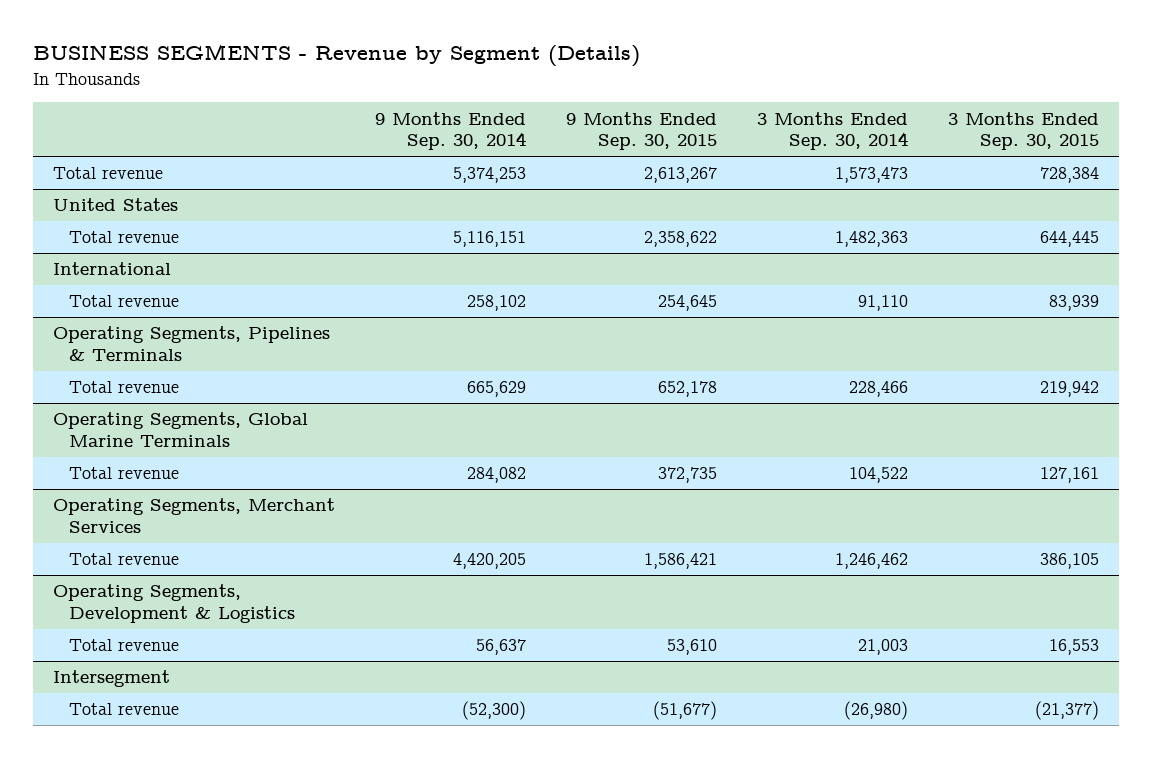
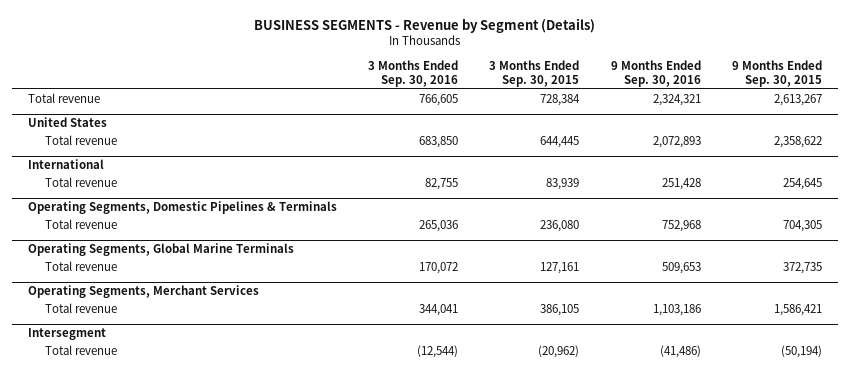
- | 9 Months Ended Sep. 30, 2014 | 9 Months Ended Sep. 30, 2015 | 3 Months Ended Sep. 30, 2014 | 3 Months Ended Sep. 30, 2015
+ | 3 Months Ended Sep. 30, 2016 | 3 Months Ended Sep. 30, 2015 | 9 Months Ended Sep. 30, 2016 | 9 Months Ended Sep. 30, 2015
- Operating Segments, Pipelines & Terminals
- Total revenue | 665,629 | 652,178 | 228,466 | 219,942
+ Operating Segments, Domestic Pipelines & Terminals
+ Total revenue | 265,036 | 236,080 | 752,968 | 704,305
- Operating Segments, Development & Logistics
- Total revenue | 56,637 | 53,610 | 21,003 | 16,553
@ Intersegment
- Total revenue | (52,300) | (51,677) | (26,980) | (21,377)
+ Total revenue | (12,544) | (20,962) | (41,486) | (50,194)

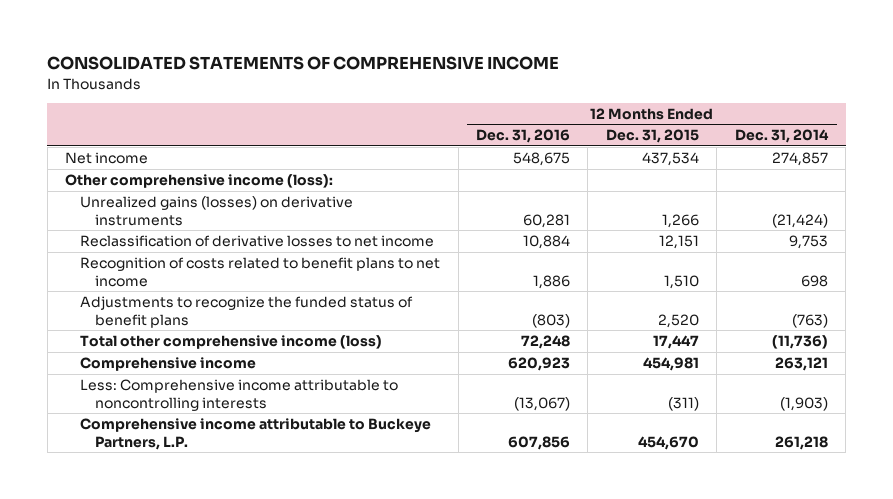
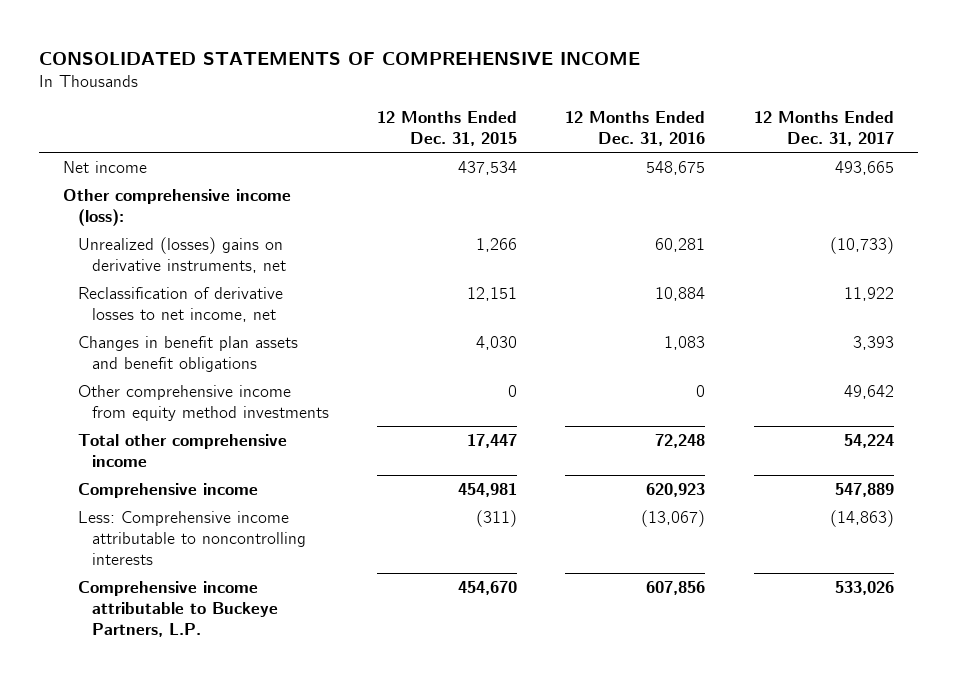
- | 12 Months Ended Dec. 31, 2016 | 12 Months Ended Dec. 31, 2015 | 12 Months Ended Dec. 31, 2014
+ | 12 Months Ended Dec. 31, 2015 | 12 Months Ended Dec. 31, 2016 | 12 Months Ended Dec. 31, 2017
- Unrealized gains (losses) on derivative instruments | 60,281 | 1,266 | (21,424)
- Reclassification of derivative losses to net income | 10,884 | 12,151 | 9,753
- Recognition of costs related to benefit plans to net income | 1,886 | 1,510 | 698
- Adjustments to recognize the funded status of benefit plans | (803) | 2,520 | (763)
- Total other comprehensive income (loss) | 72,248 | 17,447 | (11,736)
+ Unrealized (losses) gains on derivative instruments, net | 1,266 | 60,281 | (10,733)
+ Reclassification of derivative losses to net income, net | 12,151 | 10,884 | 11,922
+ Changes in benefit plan assets and benefit obligations | 4,030 | 1,083 | 3,393
+ Other comprehensive income from equity method investments | 0 | 0 | 49,642
+ Total other comprehensive income | 17,447 | 72,248 | 54,224

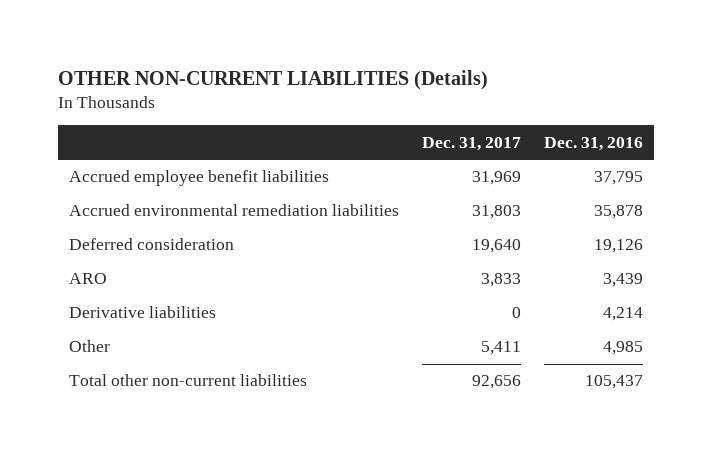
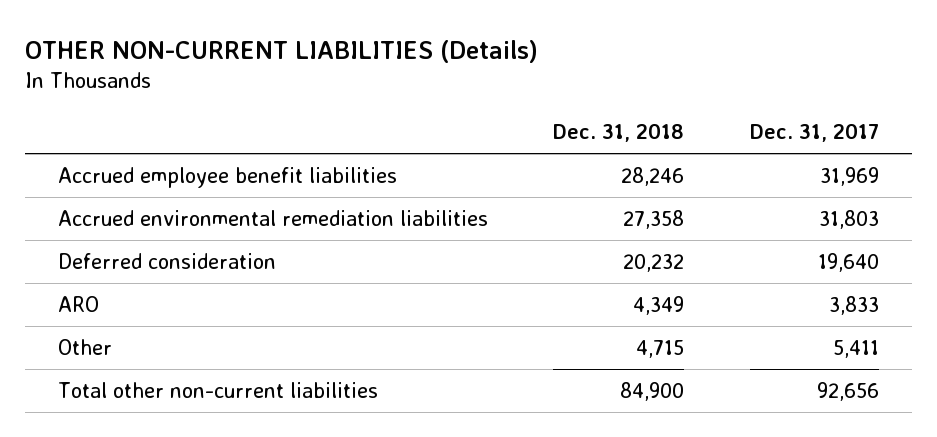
- | Dec. 31, 2017 | Dec. 31, 2016
+ | Dec. 31, 2018 | Dec. 31, 2017
- Derivative liabilities | 0 | 4,214

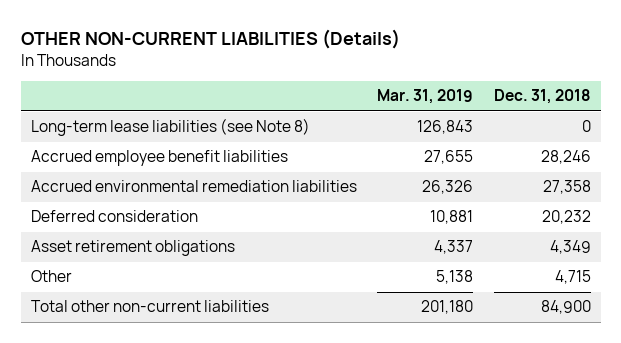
- | Dec. 31, 2018 | Dec. 31, 2017
+ | Mar. 31, 2019 | Dec. 31, 2018
+ Long-term lease liabilities (see Note 8) | 126,843 | 0
- ARO | 4,349 | 3,833
+ Asset retirement obligations | 4,337 | 4,349

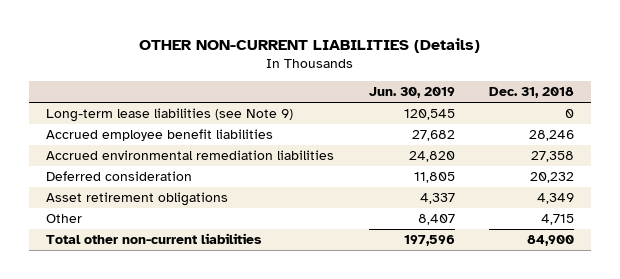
- | Mar. 31, 2019 | Dec. 31, 2018
+ | Jun. 30, 2019 | Dec. 31, 2018
- Long-term lease liabilities (see Note 8) | 126,843 | 0
+ Long-term lease liabilities (see Note 9) | 120,545 | 0

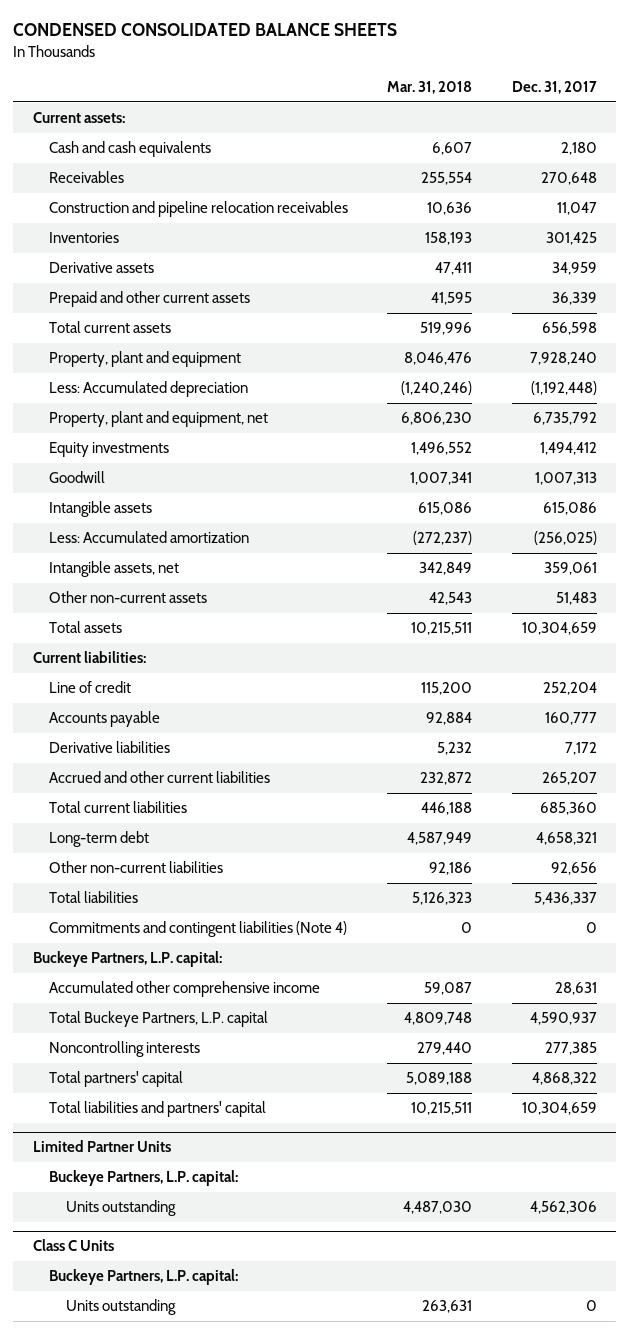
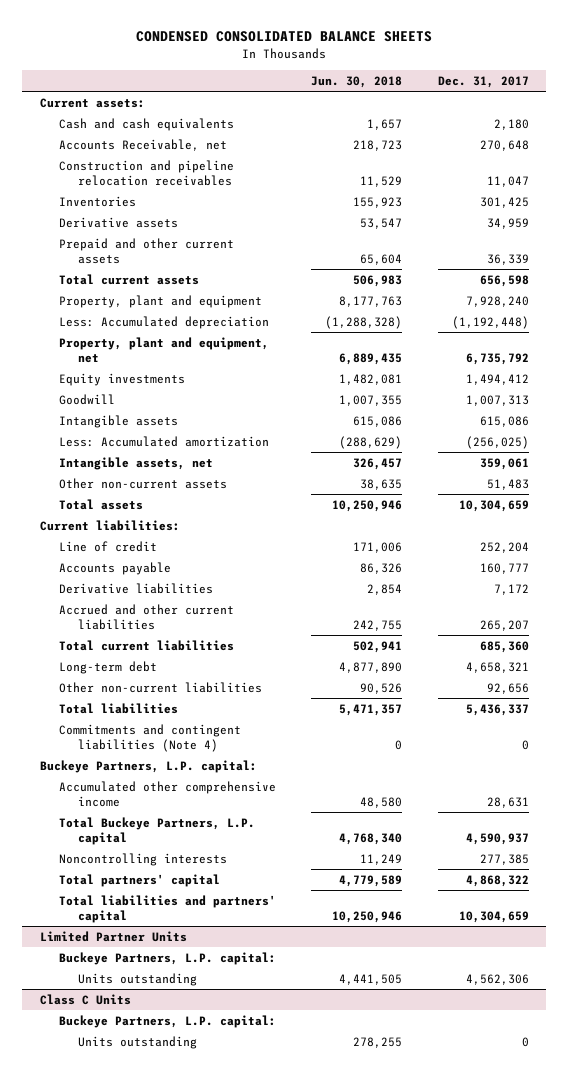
- | Mar. 31, 2018 | Dec. 31, 2017
+ | Jun. 30, 2018 | Dec. 31, 2017
- Receivables | 255,554 | 270,648
+ Accounts Receivable, net | 218,723 | 270,648

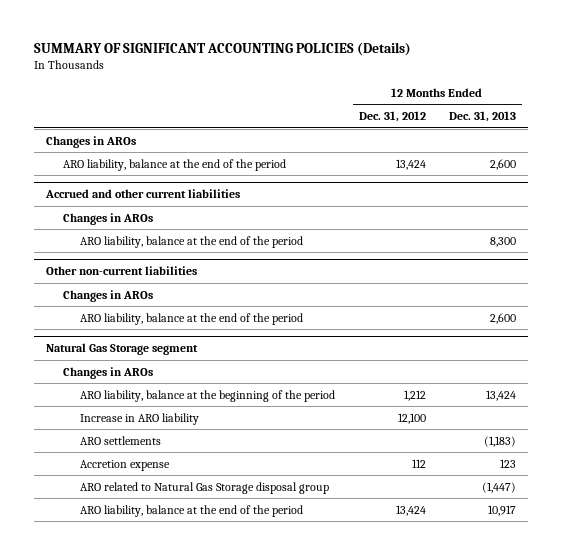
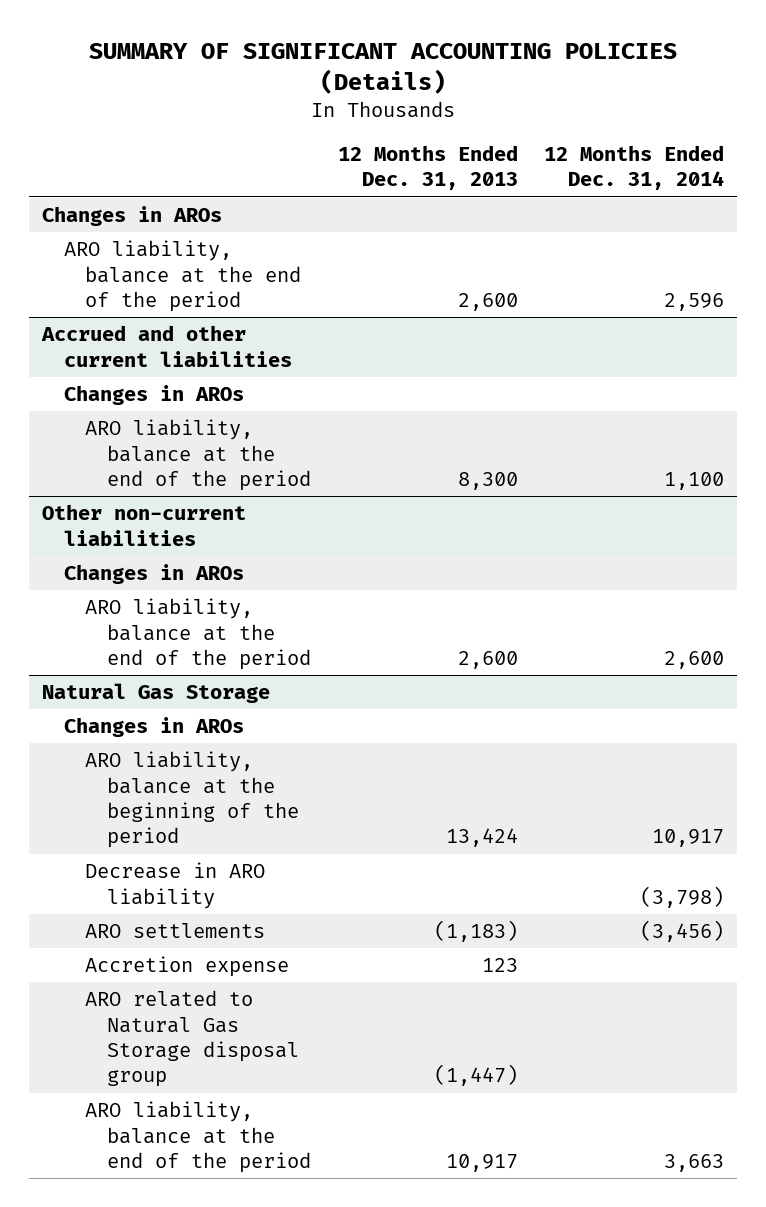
- | 12 Months Ended Dec. 31, 2012 | 12 Months Ended Dec. 31, 2013
+ | 12 Months Ended Dec. 31, 2013 | 12 Months Ended Dec. 31, 2014
- Natural Gas Storage segment
+ Natural Gas Storage
- Increase in ARO liability | 12,100 |
+ Decrease in ARO liability | | (3,798)

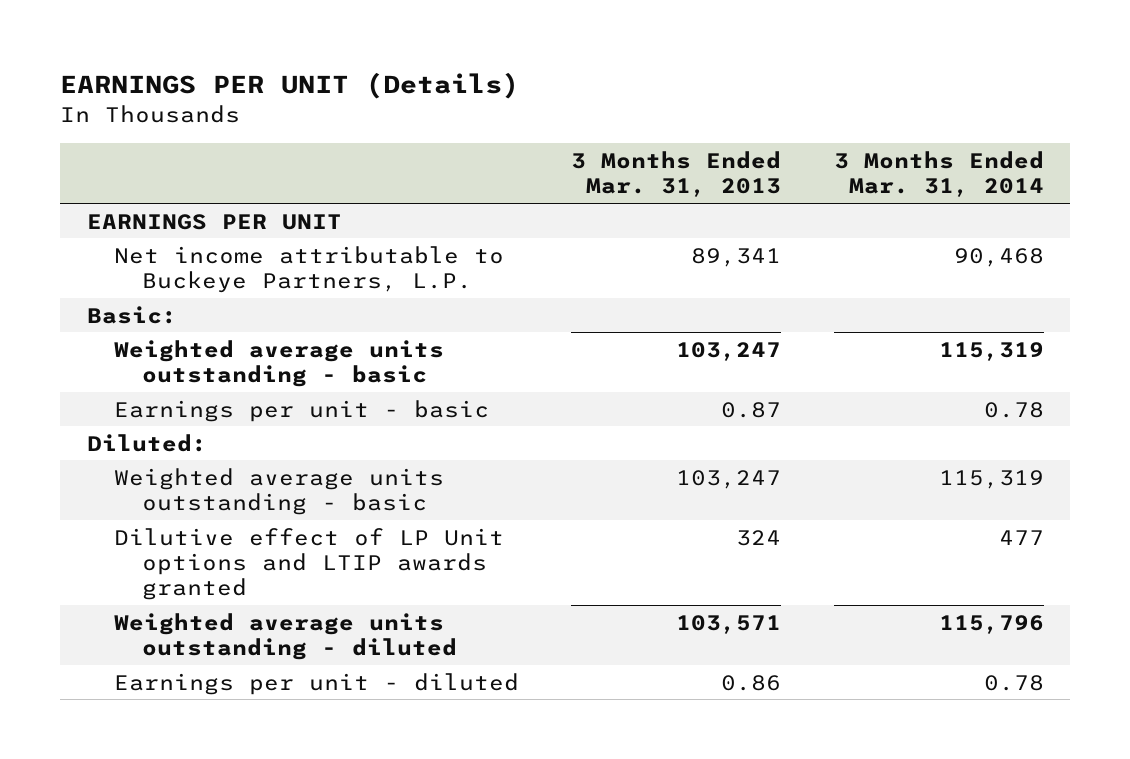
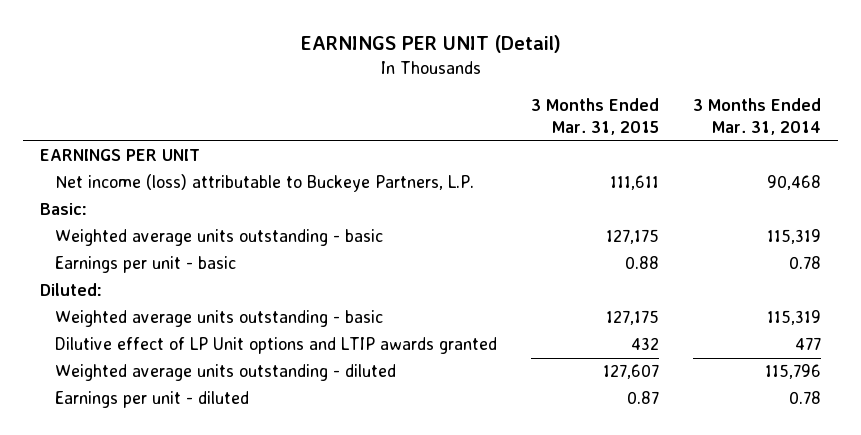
- EARNINGS PER UNIT (Details)
+ EARNINGS PER UNIT (Detail)
- | 3 Months Ended Mar. 31, 2013 | 3 Months Ended Mar. 31, 2014
+ | 3 Months Ended Mar. 31, 2015 | 3 Months Ended Mar. 31, 2014
- Net income attributable to Buckeye Partners, L.P. | 89,341 | 90,468
+ Net income (loss) attributable to Buckeye Partners, L.P. | 111,611 | 90,468

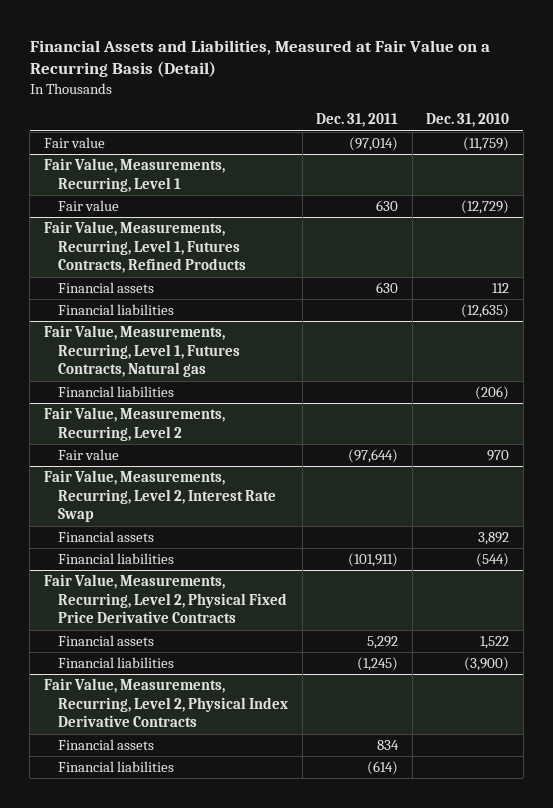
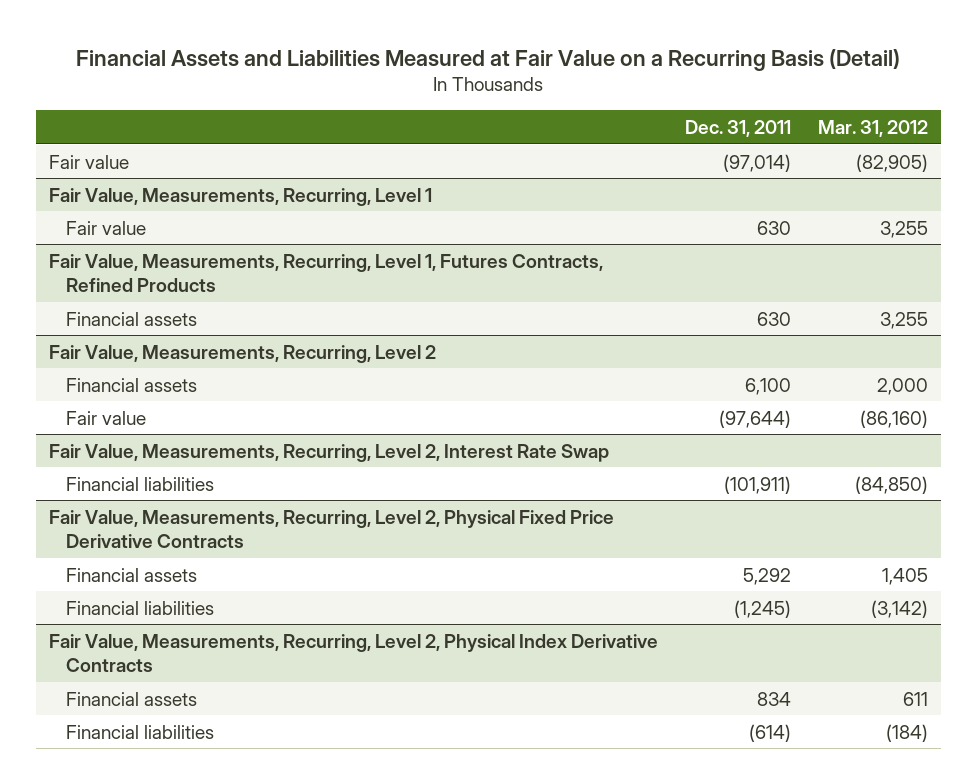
- Financial Assets and Liabilities, Measured at Fair Value on a Recurring Basis (Detail)
+ Financial Assets and Liabilities Measured at Fair Value on a Recurring Basis (Detail)
- | Dec. 31, 2011 | Dec. 31, 2010
+ | Dec. 31, 2011 | Mar. 31, 2012
@ Fair Value, Measurements, Recurring, Level 1, Futures Contracts, Refined Products
- Financial liabilities | | (12,635)
- Fair Value, Measurements, Recurring, Level 1, Futures Contracts, Natural gas
- Financial liabilities | | (206)
@ Fair Value, Measurements, Recurring, Level 2
+ Financial assets | 6,100 | 2,000
@ Fair Value, Measurements, Recurring, Level 2, Interest Rate Swap
- Financial assets | | 3,892

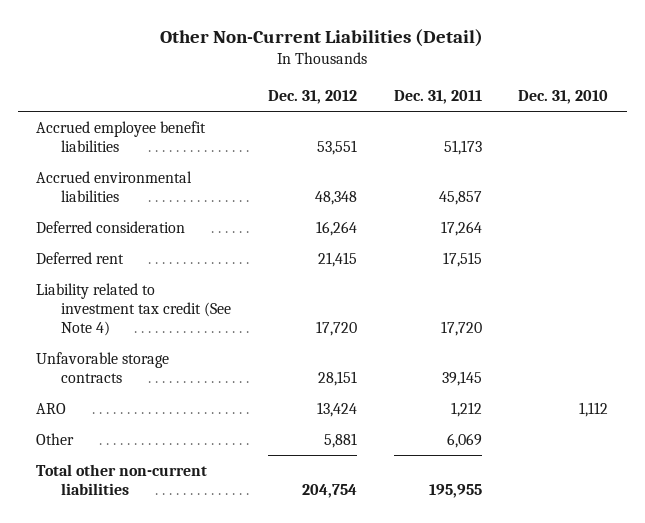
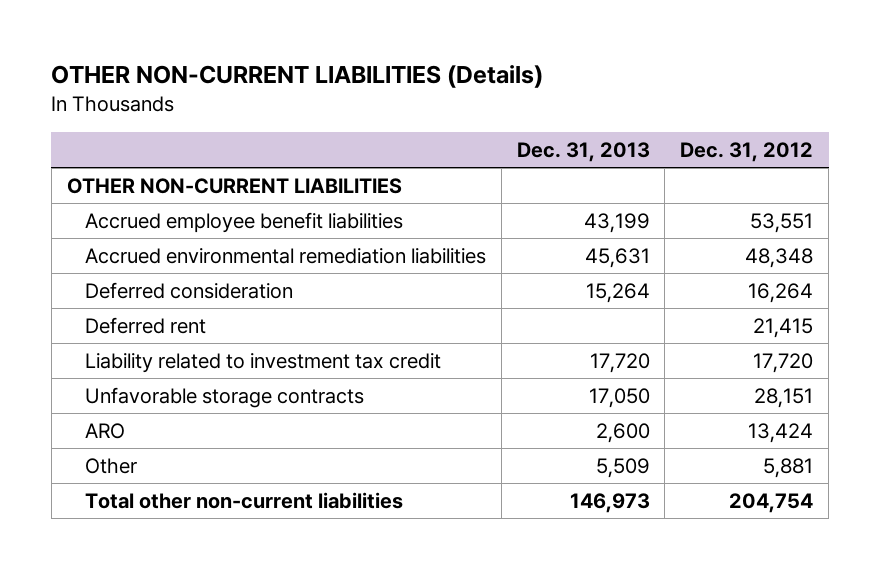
- Other Non-Current Liabilities (Detail)
+ OTHER NON-CURRENT LIABILITIES (Details)
- | Dec. 31, 2012 | Dec. 31, 2011 | Dec. 31, 2010
+ | Dec. 31, 2013 | Dec. 31, 2012
+ OTHER NON-CURRENT LIABILITIES
- Accrued environmental liabilities | 48,348 | 45,857 |
+ Accrued environmental remediation liabilities | 45,631 | 48,348
- Liability related to investment tax credit (See Note 4) | 17,720 | 17,720 |
+ Liability related to investment tax credit | 17,720 | 17,720

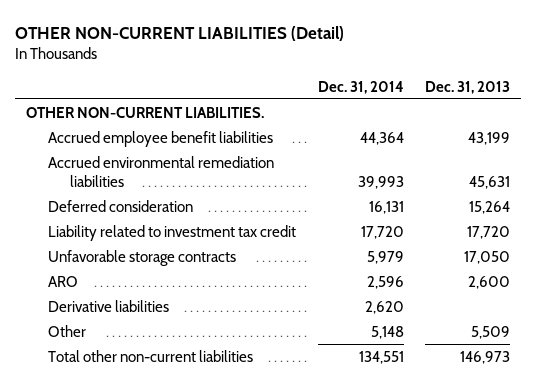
- OTHER NON-CURRENT LIABILITIES (Details)
+ OTHER NON-CURRENT LIABILITIES (Detail)
- | Dec. 31, 2013 | Dec. 31, 2012
+ | Dec. 31, 2014 | Dec. 31, 2013
- OTHER NON-CURRENT LIABILITIES
+ OTHER NON-CURRENT LIABILITIES.
- Deferred rent | | 21,415
+ Derivative liabilities | 2,620 |

